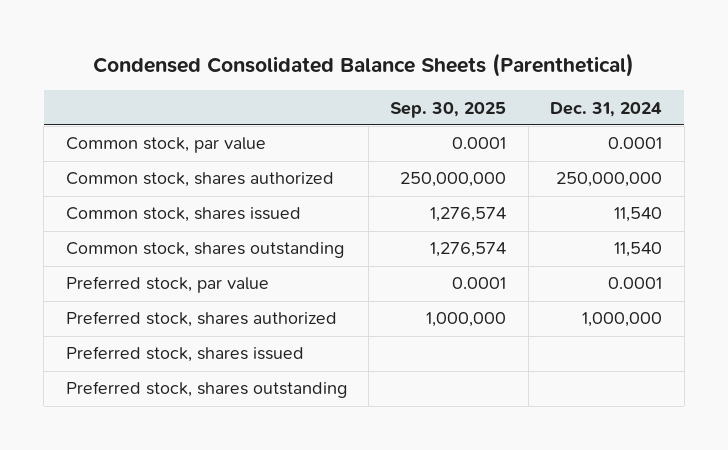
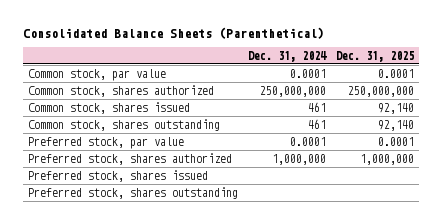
- Condensed Consolidated Balance Sheets (Parenthetical)
+ Consolidated Balance Sheets (Parenthetical)
- | Sep. 30, 2025 | Dec. 31, 2024
+ | Dec. 31, 2024 | Dec. 31, 2025
- Common stock, shares issued | 1,276,574 | 11,540
- Common stock, shares outstanding | 1,276,574 | 11,540
+ Common stock, shares issued | 461 | 92,140
+ Common stock, shares outstanding | 461 | 92,140

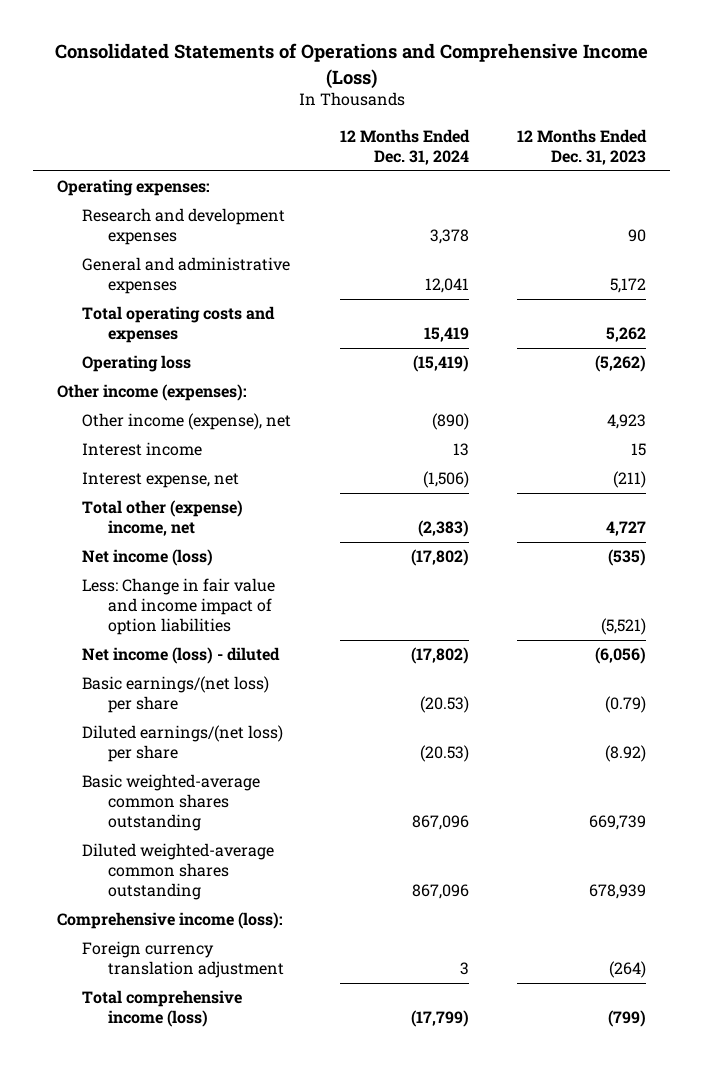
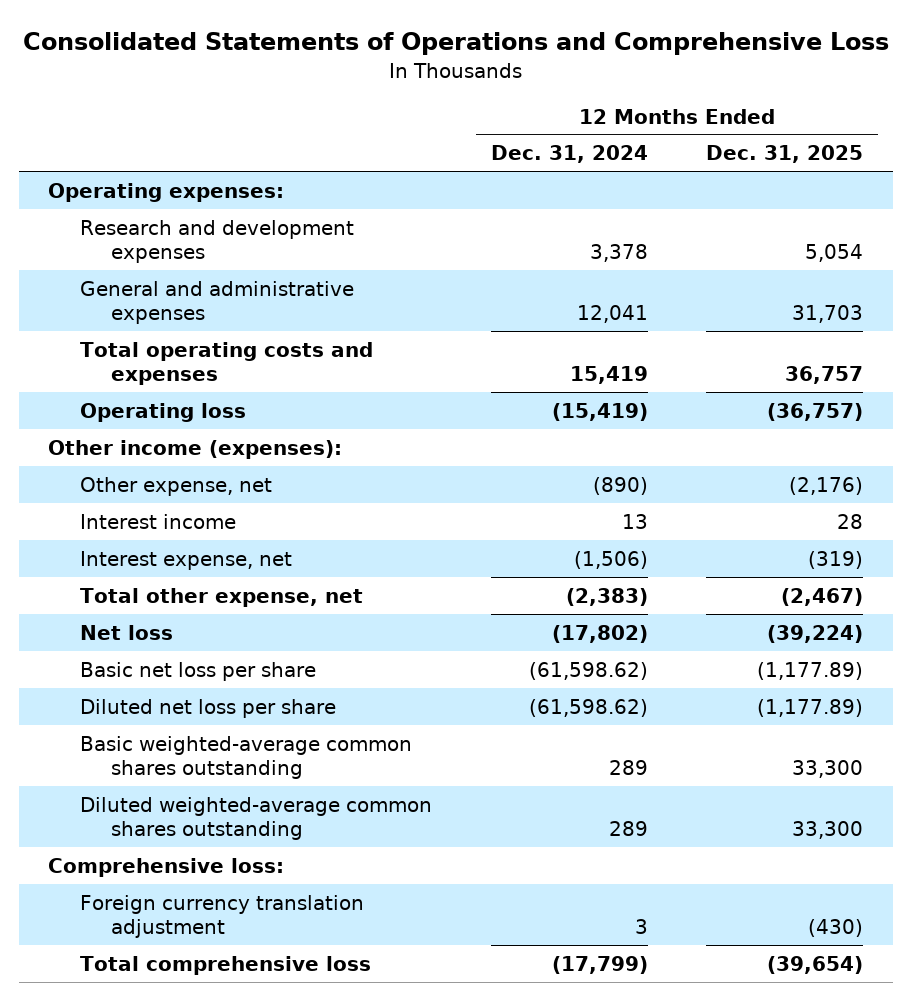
- Consolidated Statements of Operations and Comprehensive Income (Loss)
+ Consolidated Statements of Operations and Comprehensive Loss
- | 12 Months Ended Dec. 31, 2024 | 12 Months Ended Dec. 31, 2023
+ | 12 Months Ended Dec. 31, 2024 | 12 Months Ended Dec. 31, 2025
- Other income (expense), net | (890) | 4,923
+ Other expense, net | (890) | (2,176)
- Total other (expense) income, net | (2,383) | 4,727
- Net income (loss) | (17,802) | (535)
- Less: Change in fair value and income impact of option liabilities | | (5,521)
- Net income (loss) - diluted | (17,802) | (6,056)
- Basic earnings/(net loss) per share | (20.53) | (0.79)
- Diluted earnings/(net loss) per share | (20.53) | (8.92)
- Basic weighted-average common shares outstanding | 867,096 | 669,739
- Diluted weighted-average common shares outstanding | 867,096 | 678,939
- Comprehensive income (loss):
+ Total other expense, net | (2,383) | (2,467)
+ Net loss | (17,802) | (39,224)
+ Basic net loss per share | (61,598.62) | (1,177.89)
+ Diluted net loss per share | (61,598.62) | (1,177.89)
+ Basic weighted-average common shares outstanding | 289 | 33,300
+ Diluted weighted-average common shares outstanding | 289 | 33,300
+ Comprehensive loss:
- Total comprehensive income (loss) | (17,799) | (799)
+ Total comprehensive loss | (17,799) | (39,654)

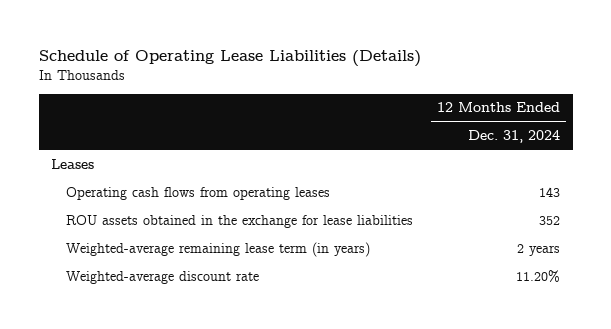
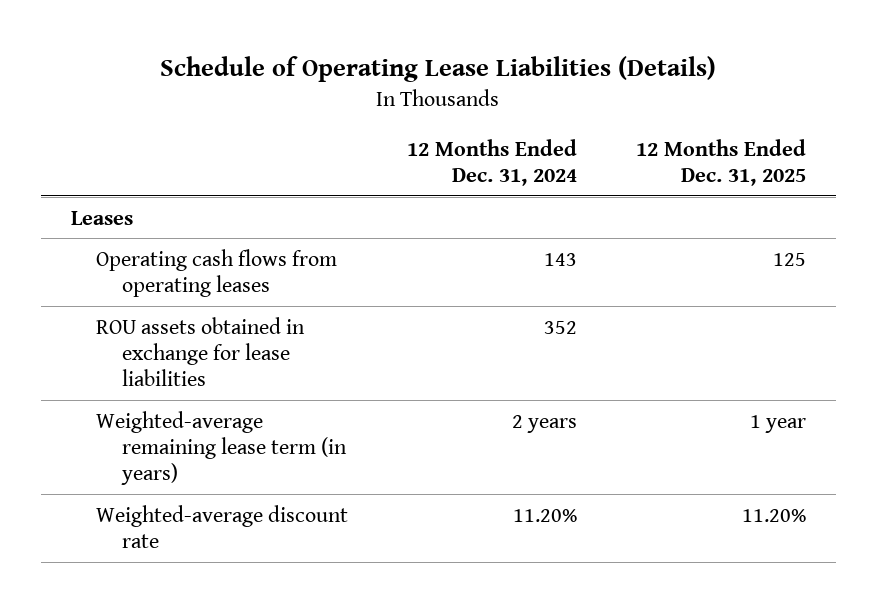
- | 12 Months Ended Dec. 31, 2024
+ | 12 Months Ended Dec. 31, 2024 | 12 Months Ended Dec. 31, 2025
- ROU assets obtained in the exchange for lease liabilities | 352
+ ROU assets obtained in exchange for lease liabilities | 352 |

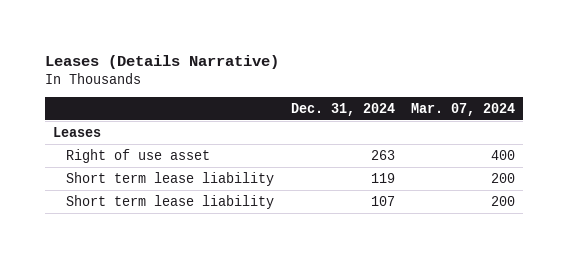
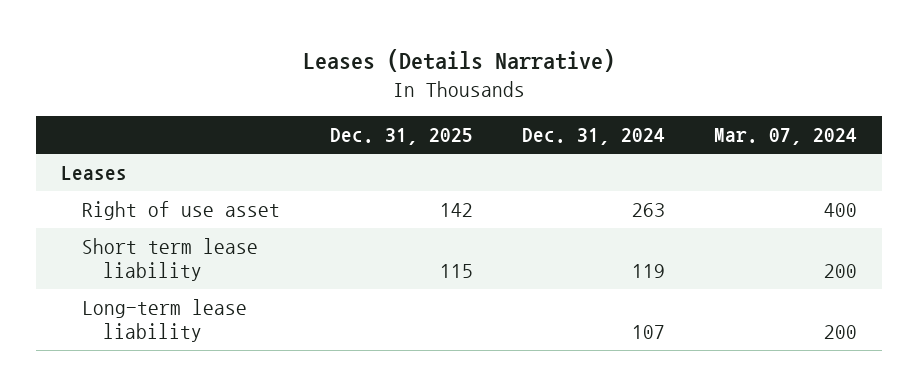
- | Dec. 31, 2024 | Mar. 07, 2024
+ | Dec. 31, 2025 | Dec. 31, 2024 | Mar. 07, 2024
- Short term lease liability | 107 | 200
+ Long-term lease liability | | 107 | 200

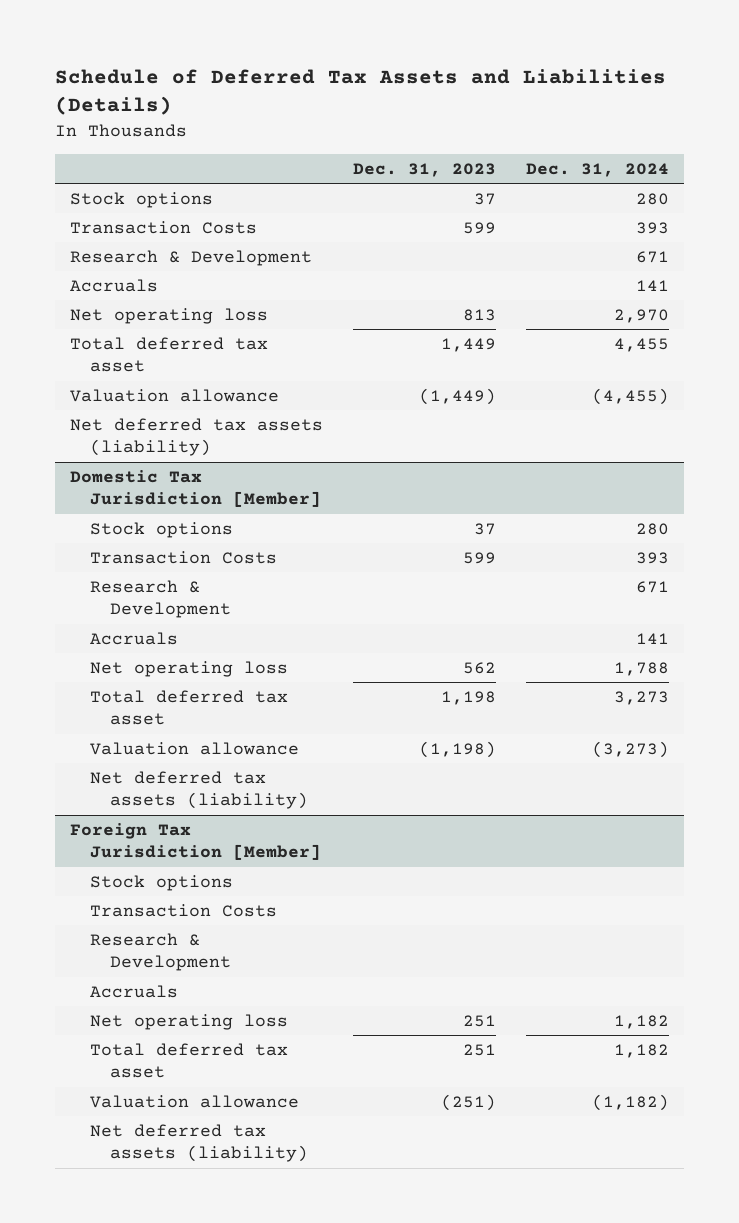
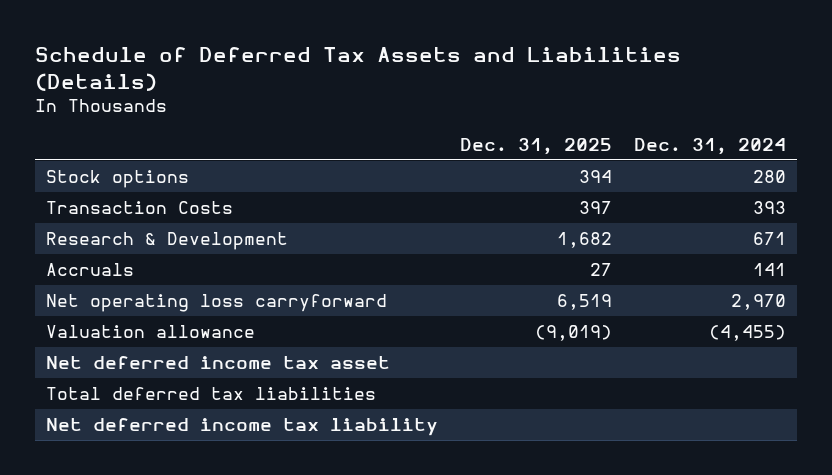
- | Dec. 31, 2023 | Dec. 31, 2024
+ | Dec. 31, 2025 | Dec. 31, 2024
- Net operating loss | 813 | 2,970
- Total deferred tax asset | 1,449 | 4,455
+ Net operating loss carryforward | 6,519 | 2,970
- Net deferred tax assets (liability)
- Domestic Tax Jurisdiction [Member]
- Stock options | 37 | 280
- Transaction Costs | 599 | 393
- Research & Development | | 671
- Accruals | | 141
- Net operating loss | 562 | 1,788
- Total deferred tax asset | 1,198 | 3,273
- Valuation allowance | (1,198) | (3,273)
- Net deferred tax assets (liability)
- Foreign Tax Jurisdiction [Member]
- Stock options
- Transaction Costs
- Research & Development
- Accruals
- Net operating loss | 251 | 1,182
- Total deferred tax asset | 251 | 1,182
- Valuation allowance | (251) | (1,182)
- Net deferred tax assets (liability)
+ Net deferred income tax asset
+ Total deferred tax liabilities
+ Net deferred income tax liability

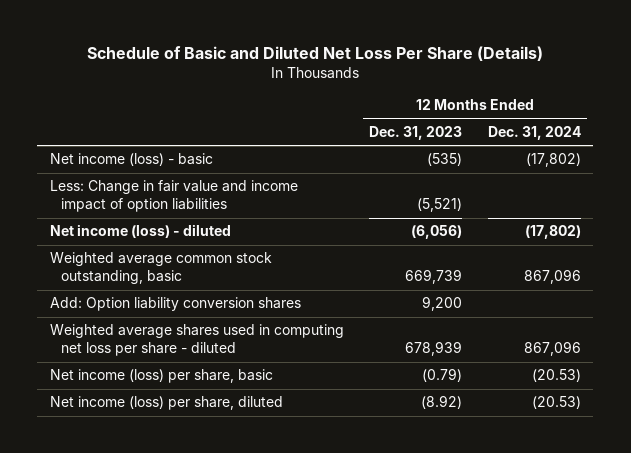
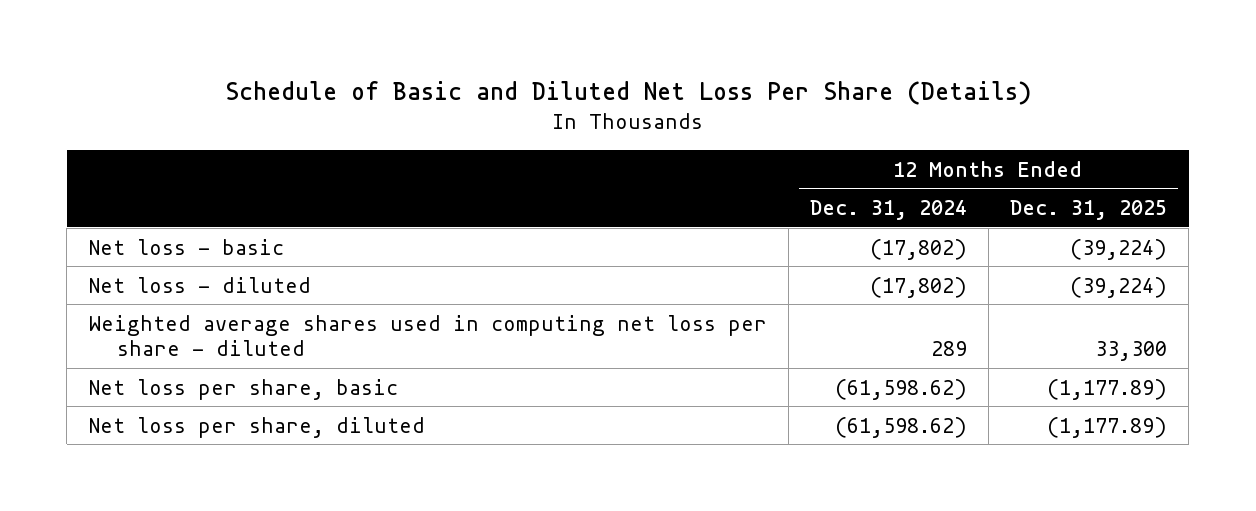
- | 12 Months Ended Dec. 31, 2023 | 12 Months Ended Dec. 31, 2024
+ | 12 Months Ended Dec. 31, 2024 | 12 Months Ended Dec. 31, 2025
- Net income (loss) - basic | (535) | (17,802)
- Less: Change in fair value and income impact of option liabilities | (5,521) |
- Net income (loss) - diluted | (6,056) | (17,802)
- Weighted average common stock outstanding, basic | 669,739 | 867,096
- Add: Option liability conversion shares | 9,200 |
- Weighted average shares used in computing net loss per share - diluted | 678,939 | 867,096
- Net income (loss) per share, basic | (0.79) | (20.53)
- Net income (loss) per share, diluted | (8.92) | (20.53)
+ Net loss - basic | (17,802) | (39,224)
+ Net loss - diluted | (17,802) | (39,224)
+ Weighted average shares used in computing net loss per share - diluted | 289 | 33,300
+ Net loss per share, basic | (61,598.62) | (1,177.89)
+ Net loss per share, diluted | (61,598.62) | (1,177.89)

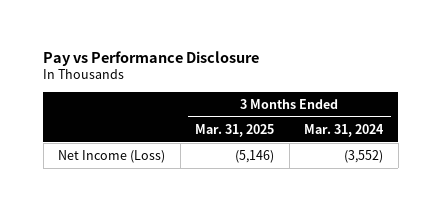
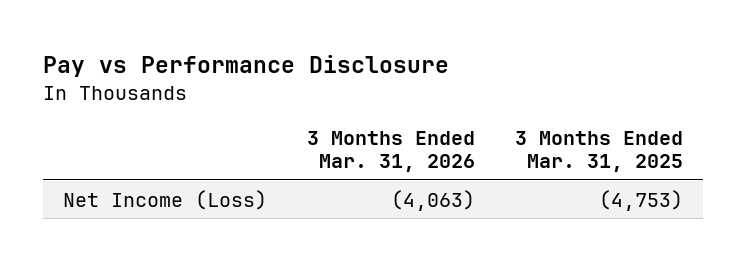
- | 3 Months Ended Mar. 31, 2025 | 3 Months Ended Mar. 31, 2024
+ | 3 Months Ended Mar. 31, 2026 | 3 Months Ended Mar. 31, 2025
- Net Income (Loss) | (5,146) | (3,552)
+ Net Income (Loss) | (4,063) | (4,753)

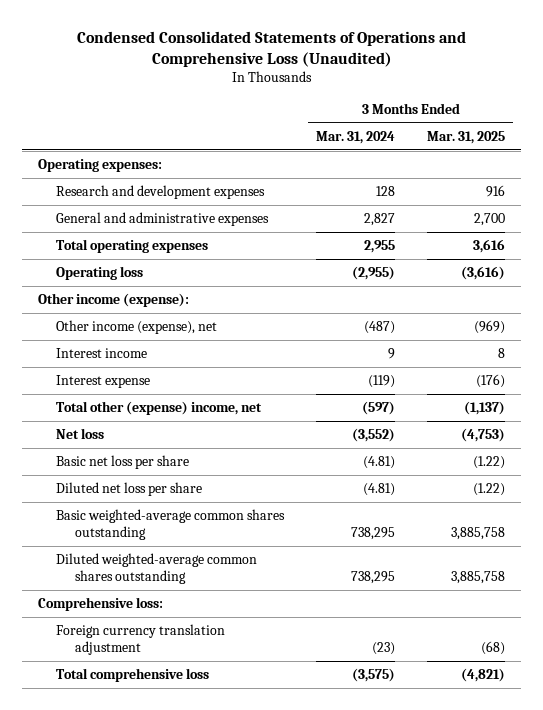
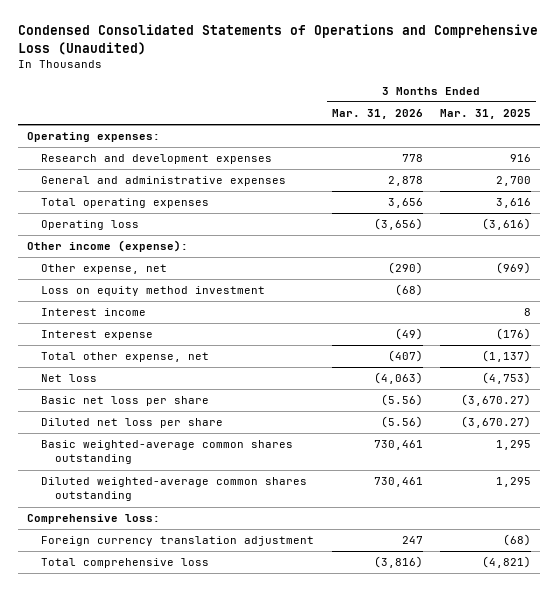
- | 3 Months Ended Mar. 31, 2024 | 3 Months Ended Mar. 31, 2025
+ | 3 Months Ended Mar. 31, 2026 | 3 Months Ended Mar. 31, 2025
- Other income (expense), net | (487) | (969)
+ Other expense, net | (290) | (969)
+ Loss on equity method investment | (68) |
- Total other (expense) income, net | (597) | (1,137)
+ Total other expense, net | (407) | (1,137)
- Basic net loss per share | (4.81) | (1.22)
- Diluted net loss per share | (4.81) | (1.22)
- Basic weighted-average common shares outstanding | 738,295 | 3,885,758
- Diluted weighted-average common shares outstanding | 738,295 | 3,885,758
+ Basic net loss per share | (5.56) | (3,670.27)
+ Diluted net loss per share | (5.56) | (3,670.27)
+ Basic weighted-average common shares outstanding | 730,461 | 1,295
+ Diluted weighted-average common shares outstanding | 730,461 | 1,295

